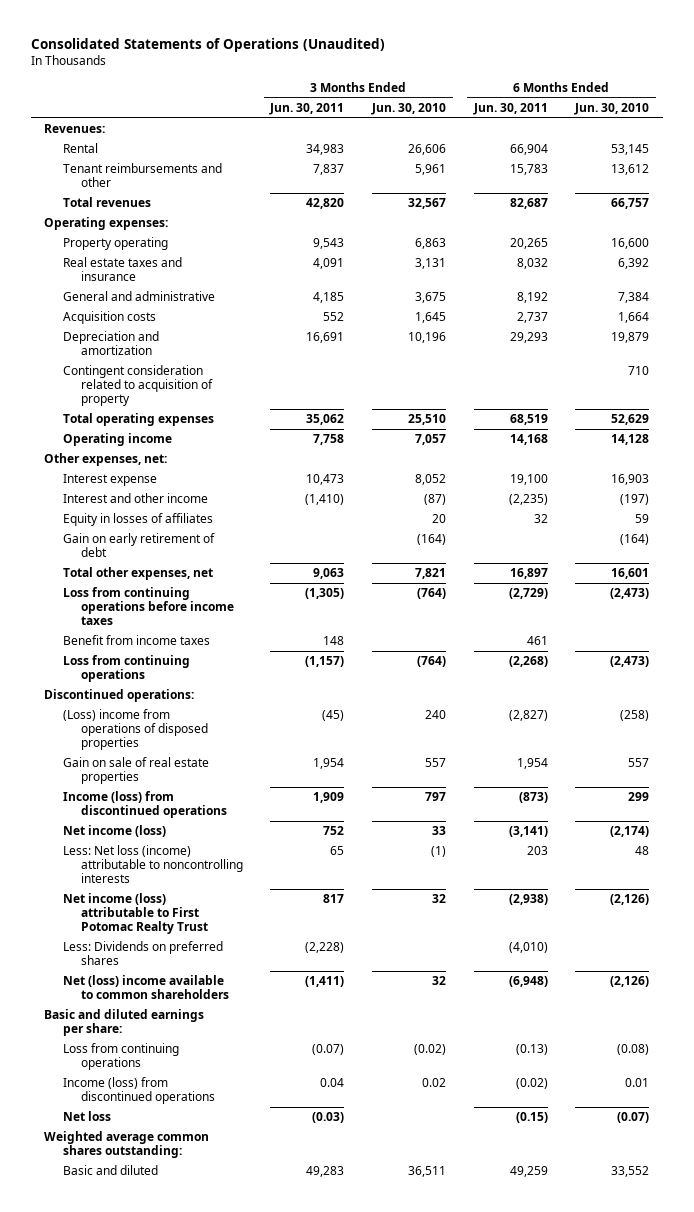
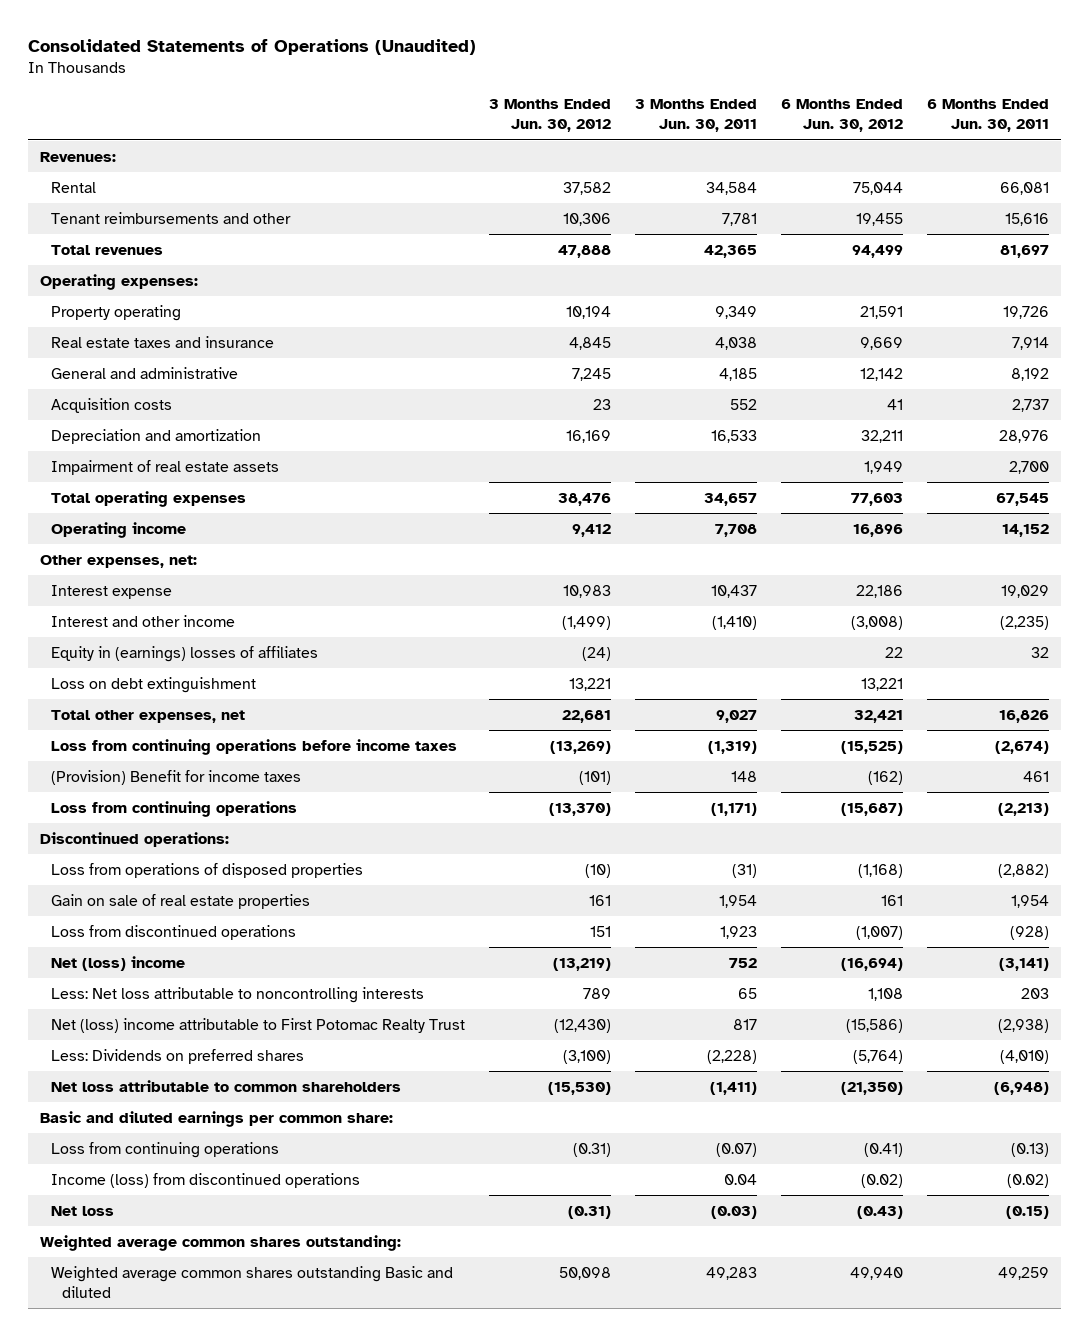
- | 3 Months Ended Jun. 30, 2011 | 3 Months Ended Jun. 30, 2010 | 6 Months Ended Jun. 30, 2011 | 6 Months Ended Jun. 30, 2010
+ | 3 Months Ended Jun. 30, 2012 | 3 Months Ended Jun. 30, 2011 | 6 Months Ended Jun. 30, 2012 | 6 Months Ended Jun. 30, 2011
- Rental | 34,983 | 26,606 | 66,904 | 53,145
- Tenant reimbursements and other | 7,837 | 5,961 | 15,783 | 13,612
- Total revenues | 42,820 | 32,567 | 82,687 | 66,757
+ Rental | 37,582 | 34,584 | 75,044 | 66,081
+ Tenant reimbursements and other | 10,306 | 7,781 | 19,455 | 15,616
+ Total revenues | 47,888 | 42,365 | 94,499 | 81,697
- Property operating | 9,543 | 6,863 | 20,265 | 16,600
- Real estate taxes and insurance | 4,091 | 3,131 | 8,032 | 6,392
+ Property operating | 10,194 | 9,349 | 21,591 | 19,726
+ Real estate taxes and insurance | 4,845 | 4,038 | 9,669 | 7,914
- Depreciation and amortization | 16,691 | 10,196 | 29,293 | 19,879
- Contingent consideration related to acquisition of property | | | | 710
- Total operating expenses | 35,062 | 25,510 | 68,519 | 52,629
- Operating income | 7,758 | 7,057 | 14,168 | 14,128
+ Depreciation and amortization | 16,169 | 16,533 | 32,211 | 28,976
+ Impairment of real estate assets | | | 1,949 | 2,700
+ Total operating expenses | 38,476 | 34,657 | 77,603 | 67,545
+ Operating income | 9,412 | 7,708 | 16,896 | 14,152
- Interest expense | 10,473 | 8,052 | 19,100 | 16,903
+ Interest expense | 10,983 | 10,437 | 22,186 | 19,029
- Equity in losses of affiliates | | 20 | 32 | 59
- Gain on early retirement of debt | | (164) | | (164)
- Total other expenses, net | 9,063 | 7,821 | 16,897 | 16,601
- Loss from continuing operations before income taxes | (1,305) | (764) | (2,729) | (2,473)
- Benefit from income taxes | 148 | | 461 |
- Loss from continuing operations | (1,157) | (764) | (2,268) | (2,473)
+ Equity in (earnings) losses of affiliates | (24) | | 22 | 32
+ Loss on debt extinguishment | 13,221 | | 13,221 |
+ Total other expenses, net | 22,681 | 9,027 | 32,421 | 16,826
+ Loss from continuing operations before income taxes | (13,269) | (1,319) | (15,525) | (2,674)
+ (Provision) Benefit for income taxes | (101) | 148 | (162) | 461
+ Loss from continuing operations | (13,370) | (1,171) | (15,687) | (2,213)
- (Loss) income from operations of disposed properties | (45) | 240 | (2,827) | (258)
+ Loss from operations of disposed properties | (10) | (31) | (1,168) | (2,882)
- Income (loss) from discontinued operations | 1,909 | 797 | (873) | 299
- Net income (loss) | 752 | 33 | (3,141) | (2,174)
- Less: Net loss (income) attributable to noncontrolling interests | 65 | (1) | 203 | 48
- Net income (loss) attributable to First Potomac Realty Trust | 817 | 32 | (2,938) | (2,126)
+ Loss from discontinued operations | 151 | 1,923 | (1,007) | (928)
+ Net (loss) income | (13,219) | 752 | (16,694) | (3,141)
+ Less: Net loss attributable to noncontrolling interests | 789 | 65 | 1,108 | 203
+ Net (loss) income attributable to First Potomac Realty Trust | (12,430) | 817 | (15,586) | (2,938)
- Net (loss) income available to common shareholders | (1,411) | 32 | (6,948) | (2,126)
- Basic and diluted earnings per share:
+ Net loss attributable to common shareholders | (15,530) | (1,411) | (21,350) | (6,948)
+ Basic and diluted earnings per common share:
- Basic and diluted | 49,283 | 36,511 | 49,259 | 33,552
+ Weighted average common shares outstanding Basic and diluted | 50,098 | 49,283 | 49,940 | 49,259

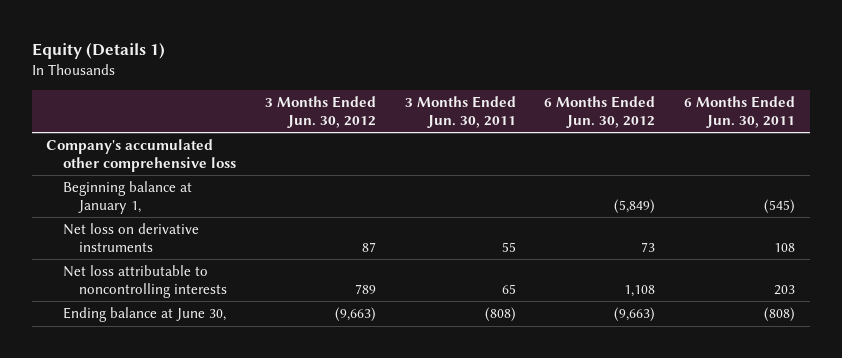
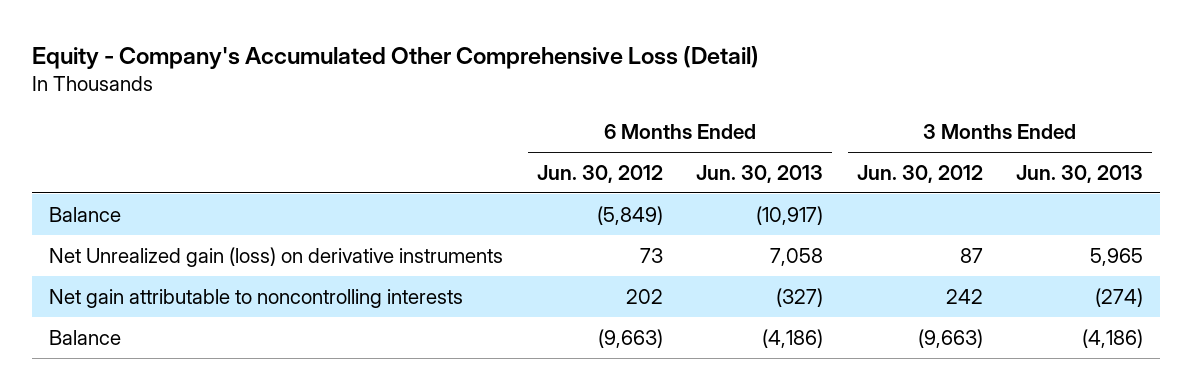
- Equity (Details 1)
+ Equity - Company's Accumulated Other Comprehensive Loss (Detail)
- | 3 Months Ended Jun. 30, 2012 | 3 Months Ended Jun. 30, 2011 | 6 Months Ended Jun. 30, 2012 | 6 Months Ended Jun. 30, 2011
+ | 6 Months Ended Jun. 30, 2012 | 6 Months Ended Jun. 30, 2013 | 3 Months Ended Jun. 30, 2012 | 3 Months Ended Jun. 30, 2013
- Company's accumulated other comprehensive loss
- Beginning balance at January 1, | | | (5,849) | (545)
- Net loss on derivative instruments | 87 | 55 | 73 | 108
- Net loss attributable to noncontrolling interests | 789 | 65 | 1,108 | 203
- Ending balance at June 30, | (9,663) | (808) | (9,663) | (808)
+ Balance | (5,849) | (10,917) | |
+ Net Unrealized gain (loss) on derivative instruments | 73 | 7,058 | 87 | 5,965
+ Net gain attributable to noncontrolling interests | 202 | (327) | 242 | (274)
+ Balance | (9,663) | (4,186) | (9,663) | (4,186)

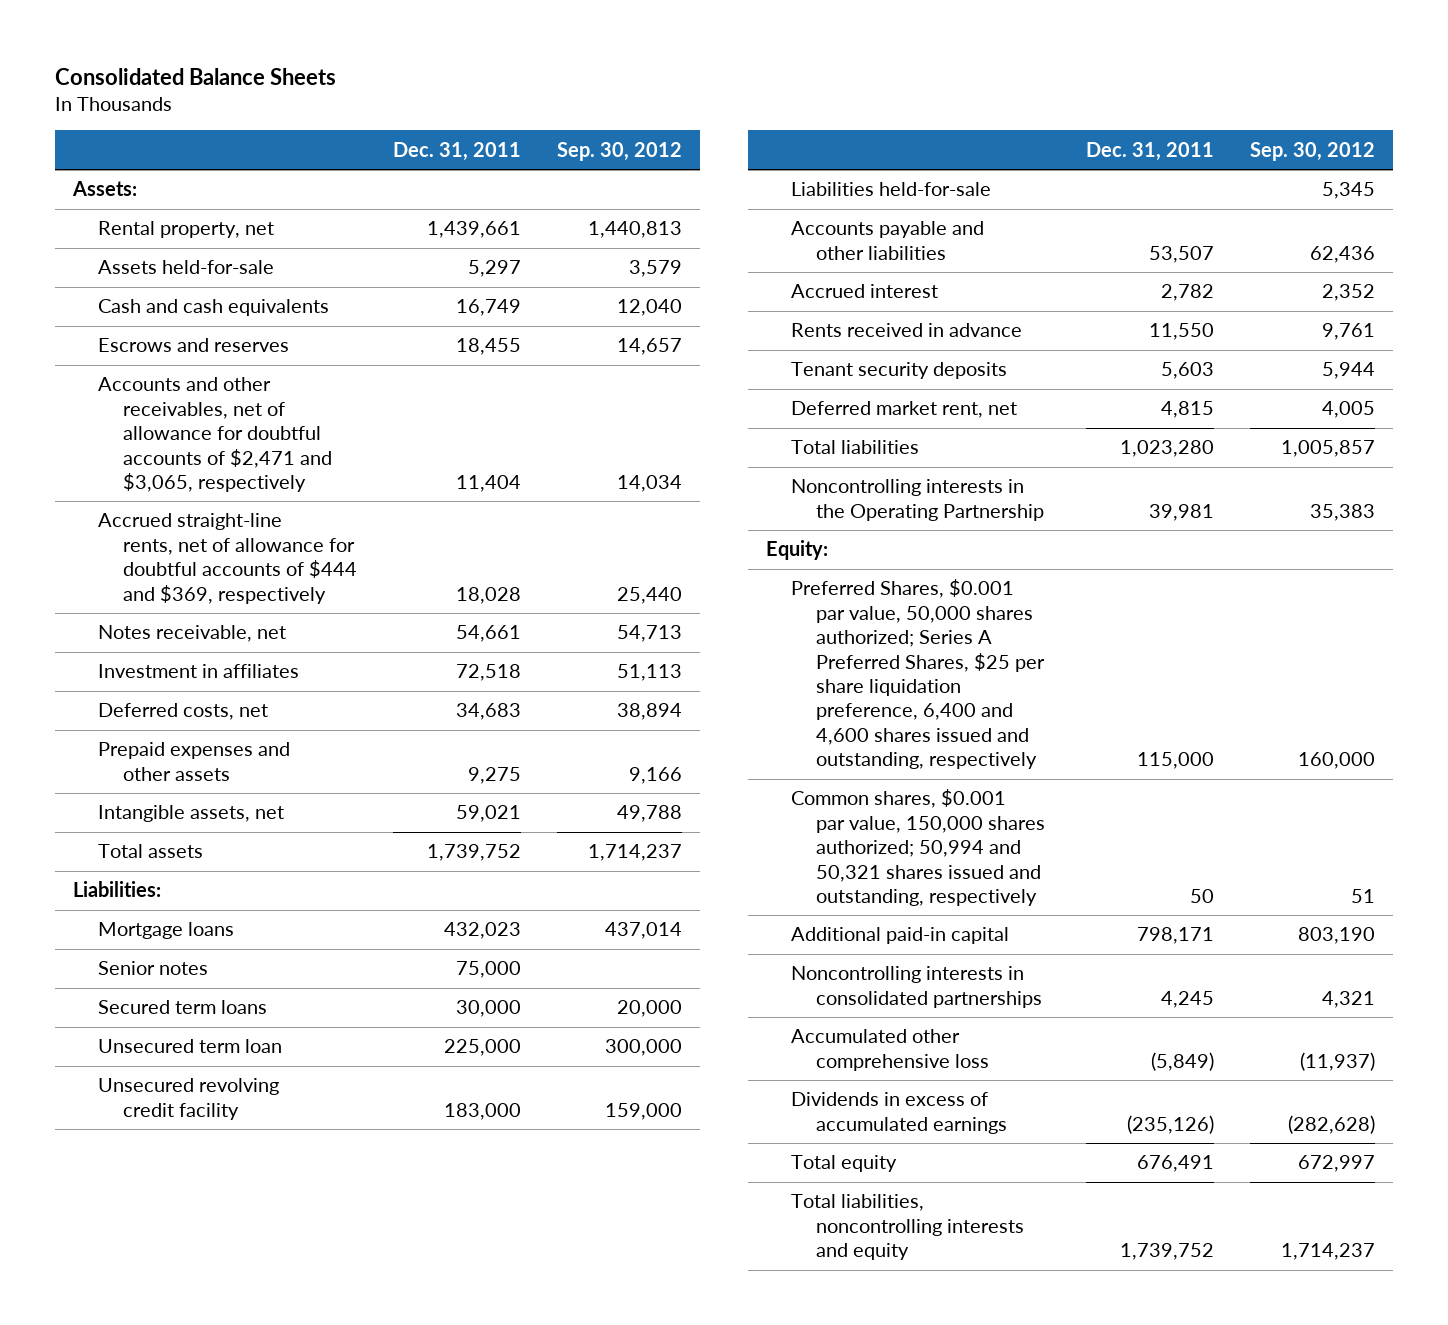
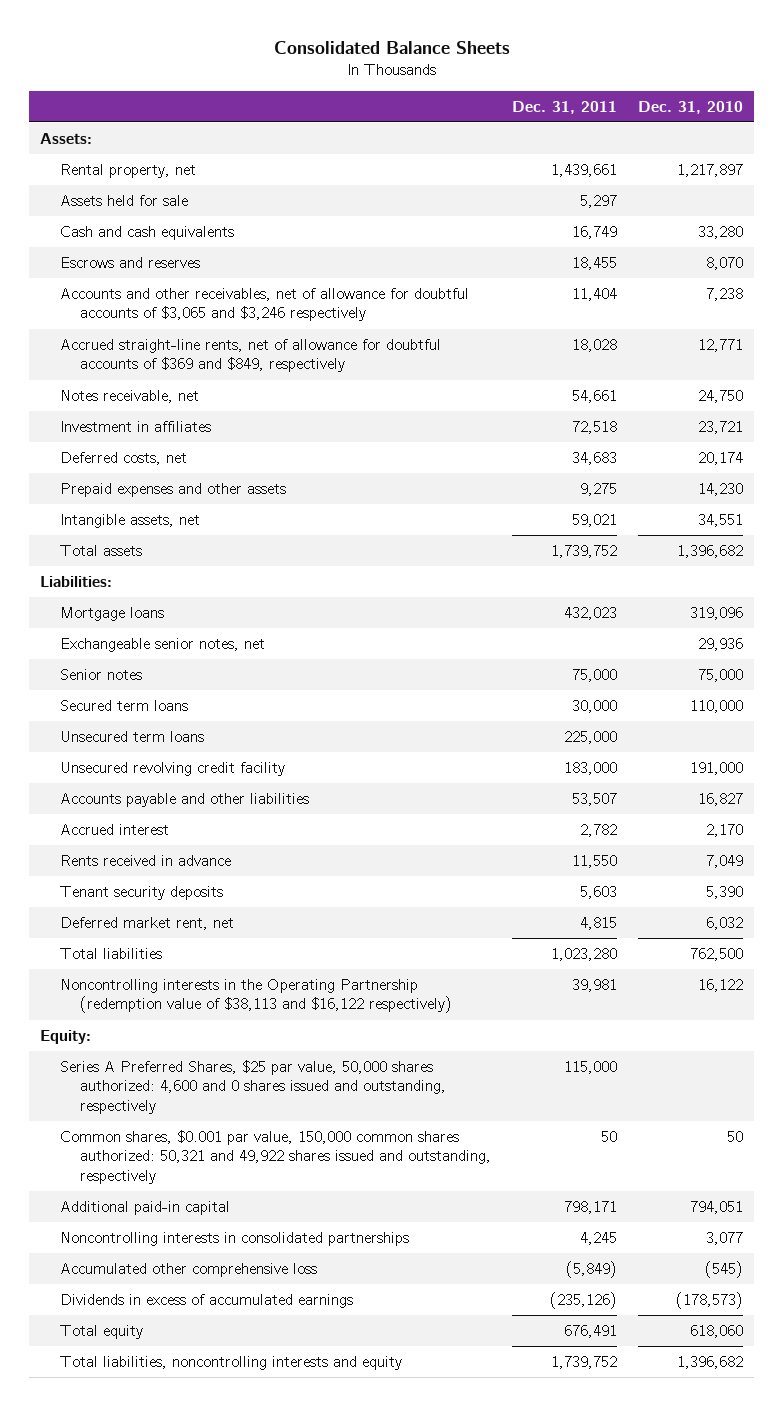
- | Dec. 31, 2011 | Sep. 30, 2012
+ | Dec. 31, 2011 | Dec. 31, 2010
- Assets held-for-sale | 5,297 | 3,579
+ Assets held for sale | 5,297 |
- Accounts and other receivables, net of allowance for doubtful accounts of $2,471 and $3,065, respectively | 11,404 | 14,034
- Accrued straight-line rents, net of allowance for doubtful accounts of $444 and $369, respectively | 18,028 | 25,440
+ Accounts and other receivables, net of allowance for doubtful accounts of $3,065 and $3,246 respectively | 11,404 | 7,238
+ Accrued straight-line rents, net of allowance for doubtful accounts of $369 and $849, respectively | 18,028 | 12,771
+ Exchangeable senior notes, net | | 29,936
- Unsecured term loan | 225,000 | 300,000
+ Unsecured term loans | 225,000 |
- Liabilities held-for-sale | | 5,345
- Noncontrolling interests in the Operating Partnership | 39,981 | 35,383
+ Noncontrolling interests in the Operating Partnership (redemption value of $38,113 and $16,122 respectively) | 39,981 | 16,122
- Preferred Shares, $0.001 par value, 50,000 shares authorized; Series A Preferred Shares, $25 per share liquidation preference, 6,400 and 4,600 shares issued and outstanding, respectively | 115,000 | 160,000
- Common shares, $0.001 par value, 150,000 shares authorized; 50,994 and 50,321 shares issued and outstanding, respectively | 50 | 51
+ Series A Preferred Shares, $25 par value, 50,000 shares authorized: 4,600 and 0 shares issued and outstanding, respectively | 115,000 |
+ Common shares, $0.001 par value, 150,000 common shares authorized: 50,321 and 49,922 shares issued and outstanding, respectively | 50 | 50

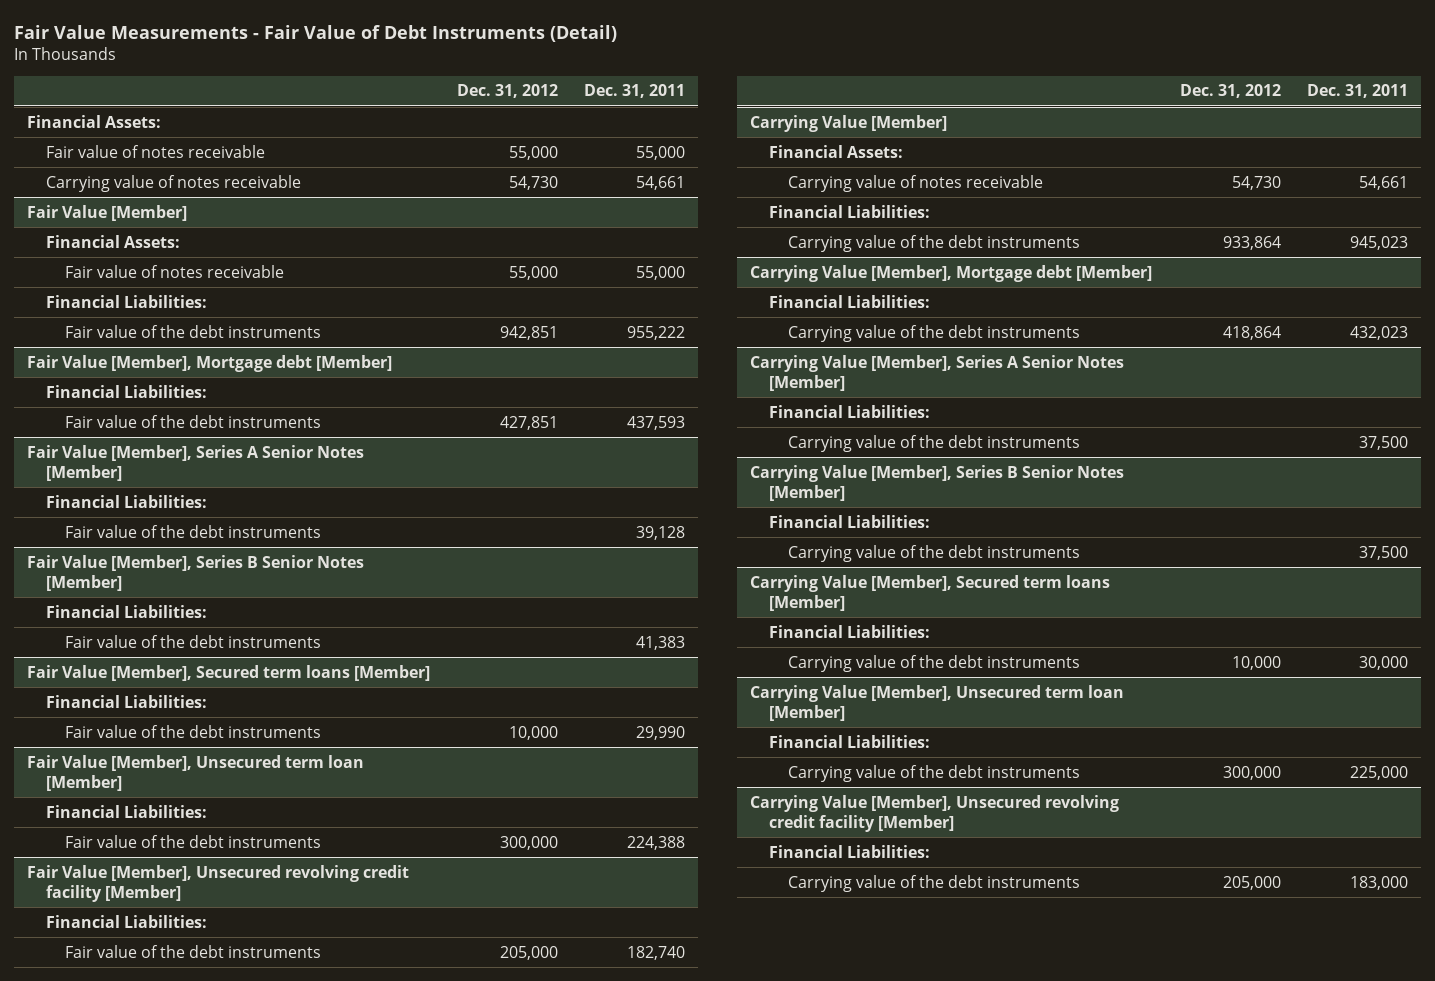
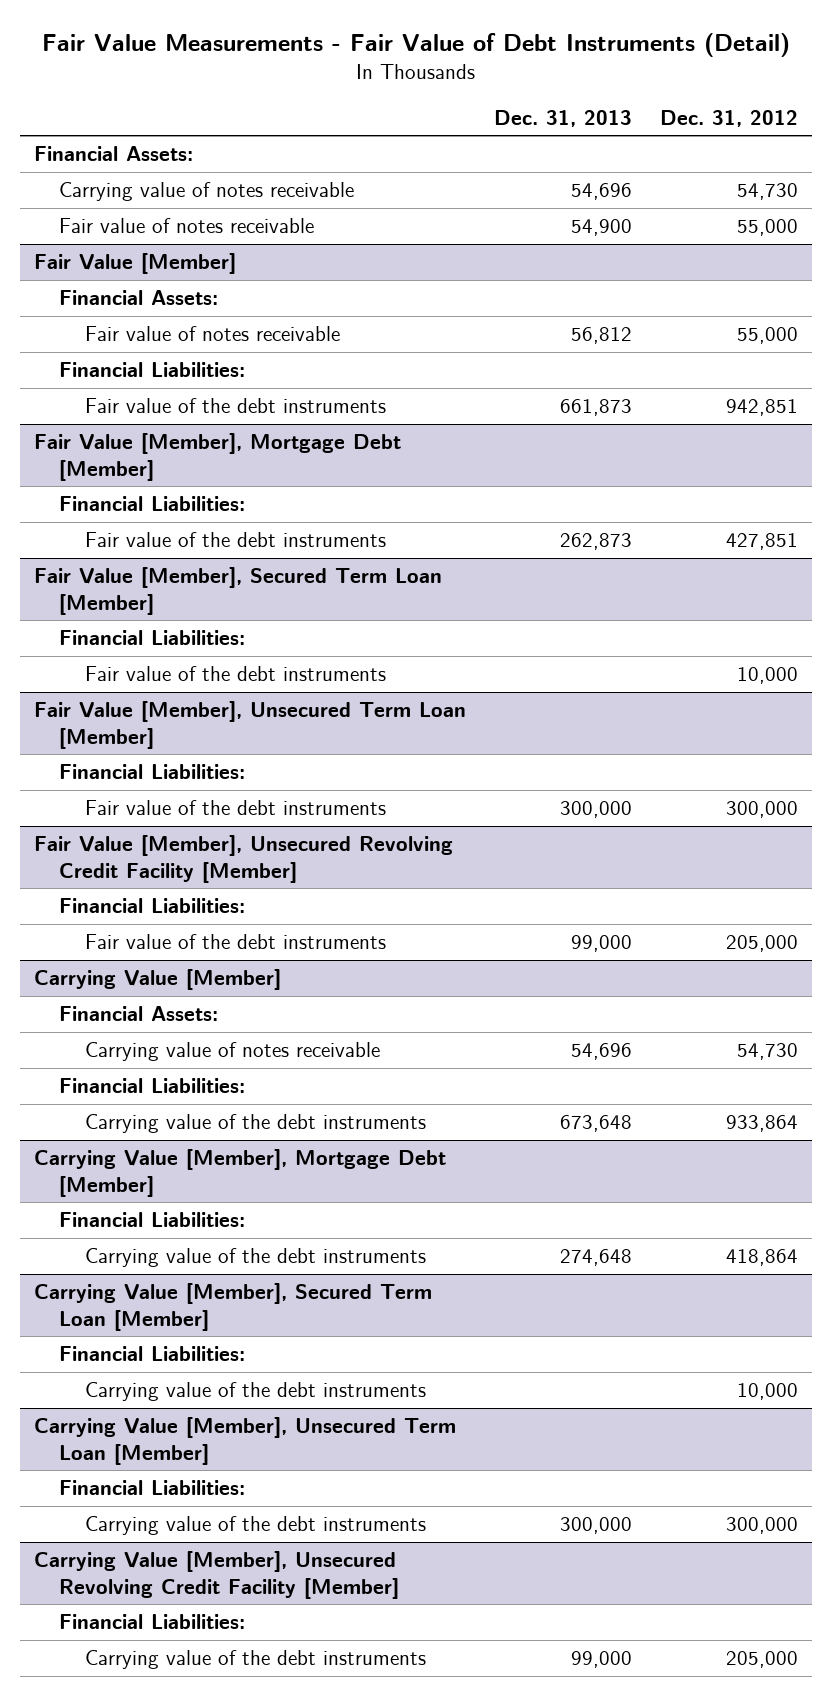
- | Dec. 31, 2012 | Dec. 31, 2011
+ | Dec. 31, 2013 | Dec. 31, 2012
moved down: Fair value of notes receivable | 54,900 | 55,000
- Fair Value [Member], Mortgage debt [Member]
+ Fair Value [Member], Mortgage Debt [Member]
- Fair Value [Member], Series A Senior Notes [Member]
- Financial Liabilities:
- Fair value of the debt instruments | | 39,128
- Fair Value [Member], Series B Senior Notes [Member]
- Financial Liabilities:
- Fair value of the debt instruments | | 41,383
- Fair Value [Member], Secured term loans [Member]
+ Fair Value [Member], Secured Term Loan [Member]
- Fair Value [Member], Unsecured term loan [Member]
+ Fair Value [Member], Unsecured Term Loan [Member]
- Fair Value [Member], Unsecured revolving credit facility [Member]
+ Fair Value [Member], Unsecured Revolving Credit Facility [Member]
- Carrying Value [Member], Mortgage debt [Member]
+ Carrying Value [Member], Mortgage Debt [Member]
- Carrying Value [Member], Series A Senior Notes [Member]
- Financial Liabilities:
- Carrying value of the debt instruments | | 37,500
- Carrying Value [Member], Series B Senior Notes [Member]
- Financial Liabilities:
- Carrying value of the debt instruments | | 37,500
- Carrying Value [Member], Secured term loans [Member]
+ Carrying Value [Member], Secured Term Loan [Member]
- Carrying Value [Member], Unsecured term loan [Member]
+ Carrying Value [Member], Unsecured Term Loan [Member]
- Carrying Value [Member], Unsecured revolving credit facility [Member]
+ Carrying Value [Member], Unsecured Revolving Credit Facility [Member]

